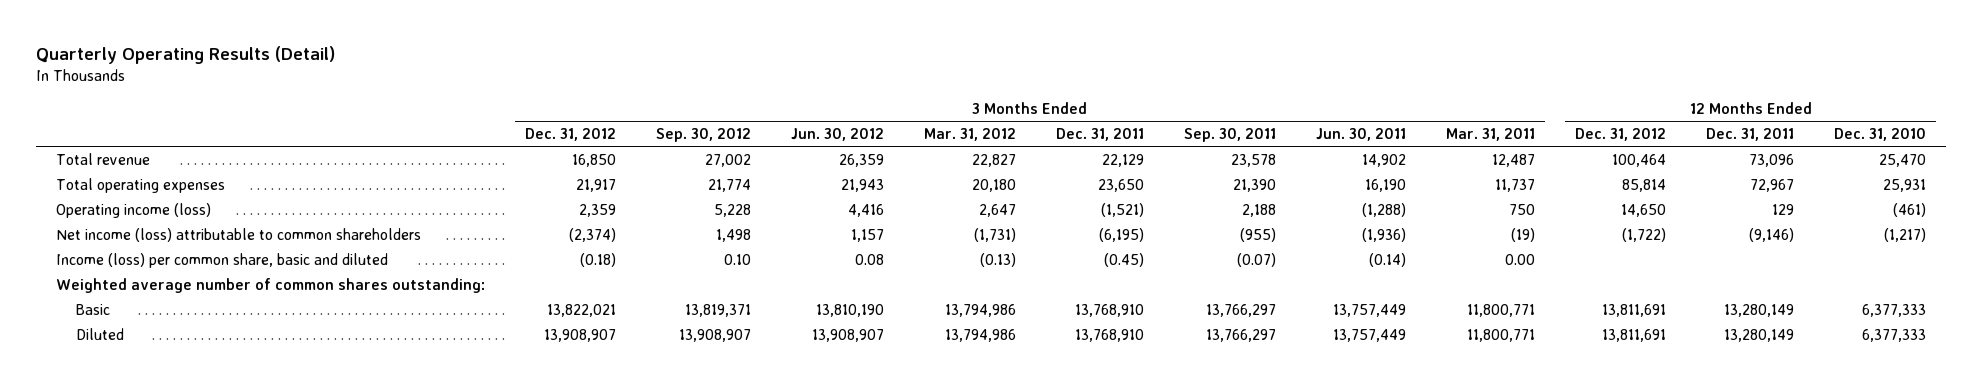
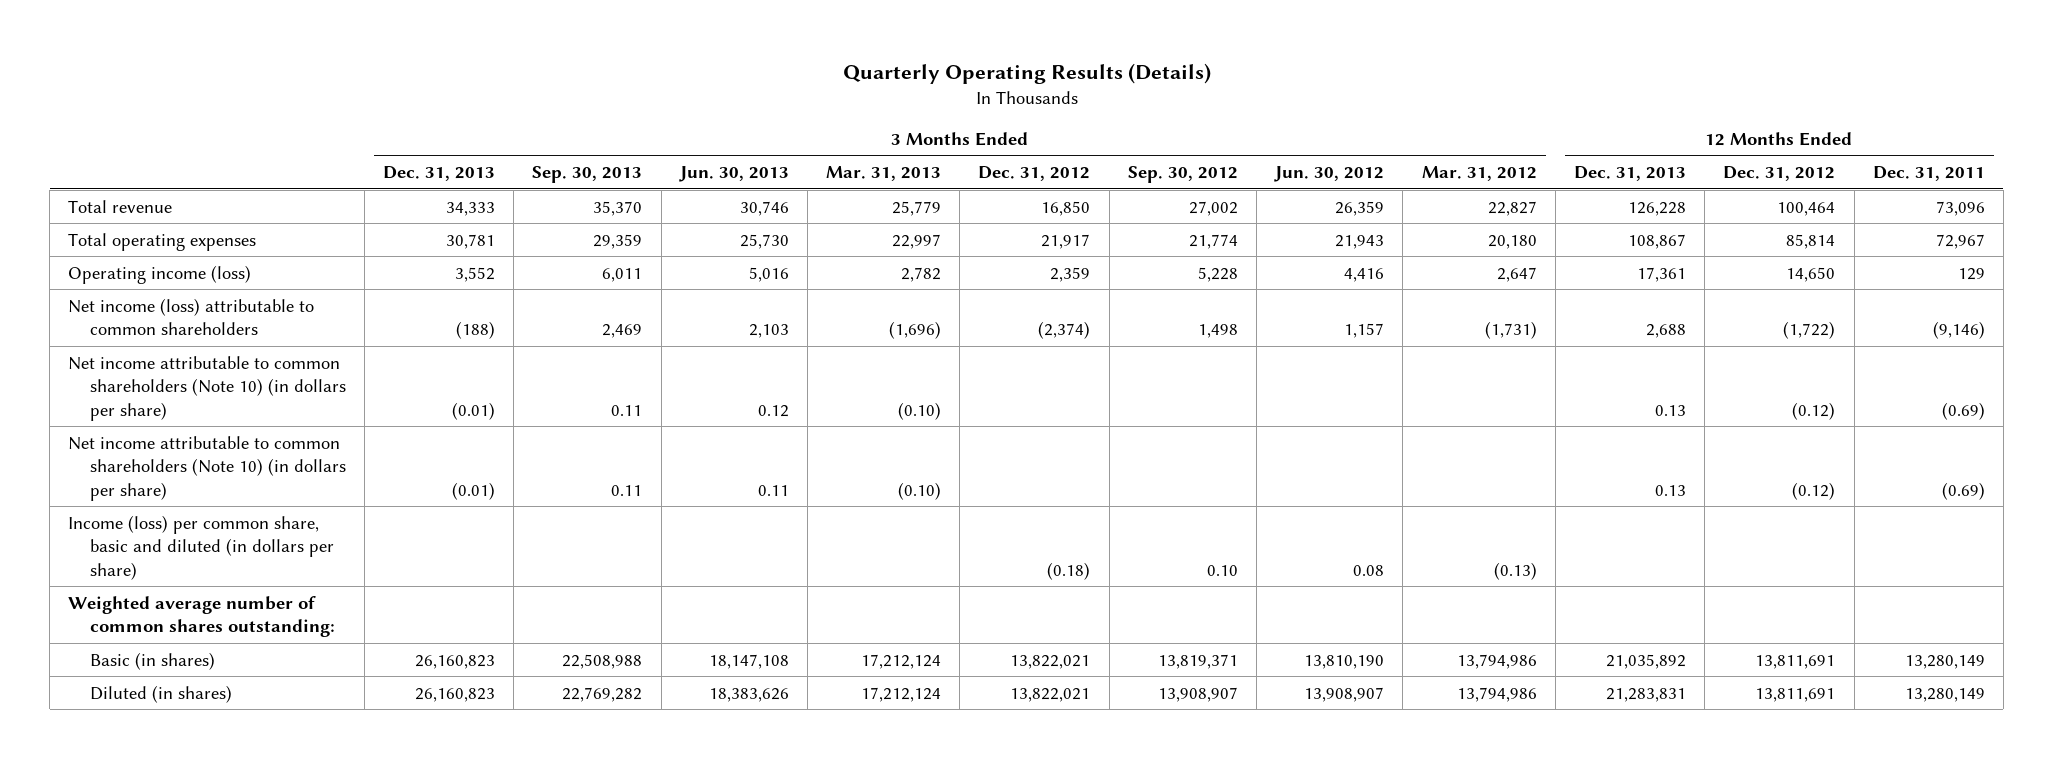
- Quarterly Operating Results (Detail)
+ Quarterly Operating Results (Details)
- | 3 Months Ended Dec. 31, 2012 | 3 Months Ended Sep. 30, 2012 | 3 Months Ended Jun. 30, 2012 | 3 Months Ended Mar. 31, 2012 | 3 Months Ended Dec. 31, 2011 | 3 Months Ended Sep. 30, 2011 | 3 Months Ended Jun. 30, 2011 | 3 Months Ended Mar. 31, 2011 | 12 Months Ended Dec. 31, 2012 | 12 Months Ended Dec. 31, 2011 | 12 Months Ended Dec. 31, 2010
+ | 3 Months Ended Dec. 31, 2013 | 3 Months Ended Sep. 30, 2013 | 3 Months Ended Jun. 30, 2013 | 3 Months Ended Mar. 31, 2013 | 3 Months Ended Dec. 31, 2012 | 3 Months Ended Sep. 30, 2012 | 3 Months Ended Jun. 30, 2012 | 3 Months Ended Mar. 31, 2012 | 12 Months Ended Dec. 31, 2013 | 12 Months Ended Dec. 31, 2012 | 12 Months Ended Dec. 31, 2011
- Income (loss) per common share, basic and diluted | (0.18) | 0.10 | 0.08 | (0.13) | (0.45) | (0.07) | (0.14) | 0.00 | | |
+ Net income attributable to common shareholders (Note 10) (in dollars per share) | (0.01) | 0.11 | 0.12 | (0.10) | | | | | 0.13 | (0.12) | (0.69)
+ Net income attributable to common shareholders (Note 10) (in dollars per share) | (0.01) | 0.11 | 0.11 | (0.10) | | | | | 0.13 | (0.12) | (0.69)
+ Income (loss) per common share, basic and diluted (in dollars per share) | | | | | (0.18) | 0.10 | 0.08 | (0.13) | | |
- Basic | 13,822,021 | 13,819,371 | 13,810,190 | 13,794,986 | 13,768,910 | 13,766,297 | 13,757,449 | 11,800,771 | 13,811,691 | 13,280,149 | 6,377,333
- Diluted | 13,908,907 | 13,908,907 | 13,908,907 | 13,794,986 | 13,768,910 | 13,766,297 | 13,757,449 | 11,800,771 | 13,811,691 | 13,280,149 | 6,377,333
+ Basic (in shares) | 26,160,823 | 22,508,988 | 18,147,108 | 17,212,124 | 13,822,021 | 13,819,371 | 13,810,190 | 13,794,986 | 21,035,892 | 13,811,691 | 13,280,149
+ Diluted (in shares) | 26,160,823 | 22,769,282 | 18,383,626 | 17,212,124 | 13,822,021 | 13,908,907 | 13,908,907 | 13,794,986 | 21,283,831 | 13,811,691 | 13,280,149

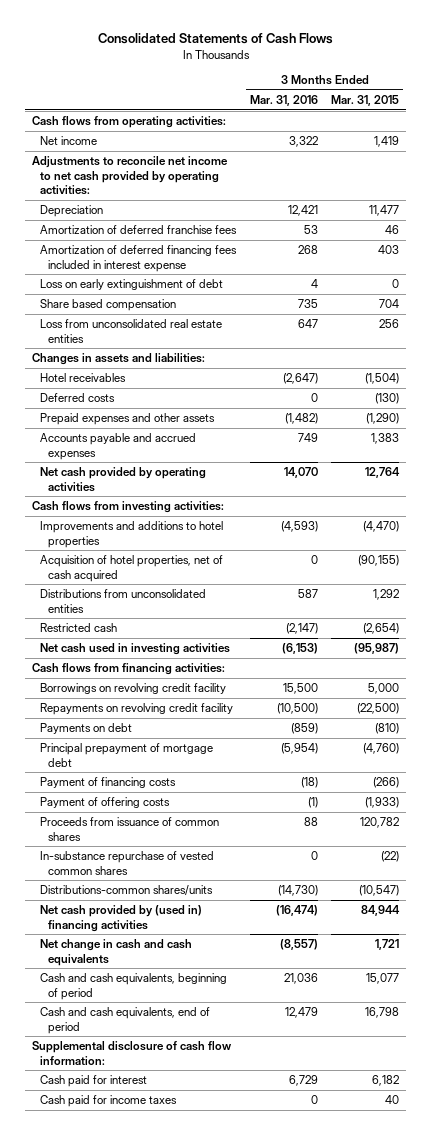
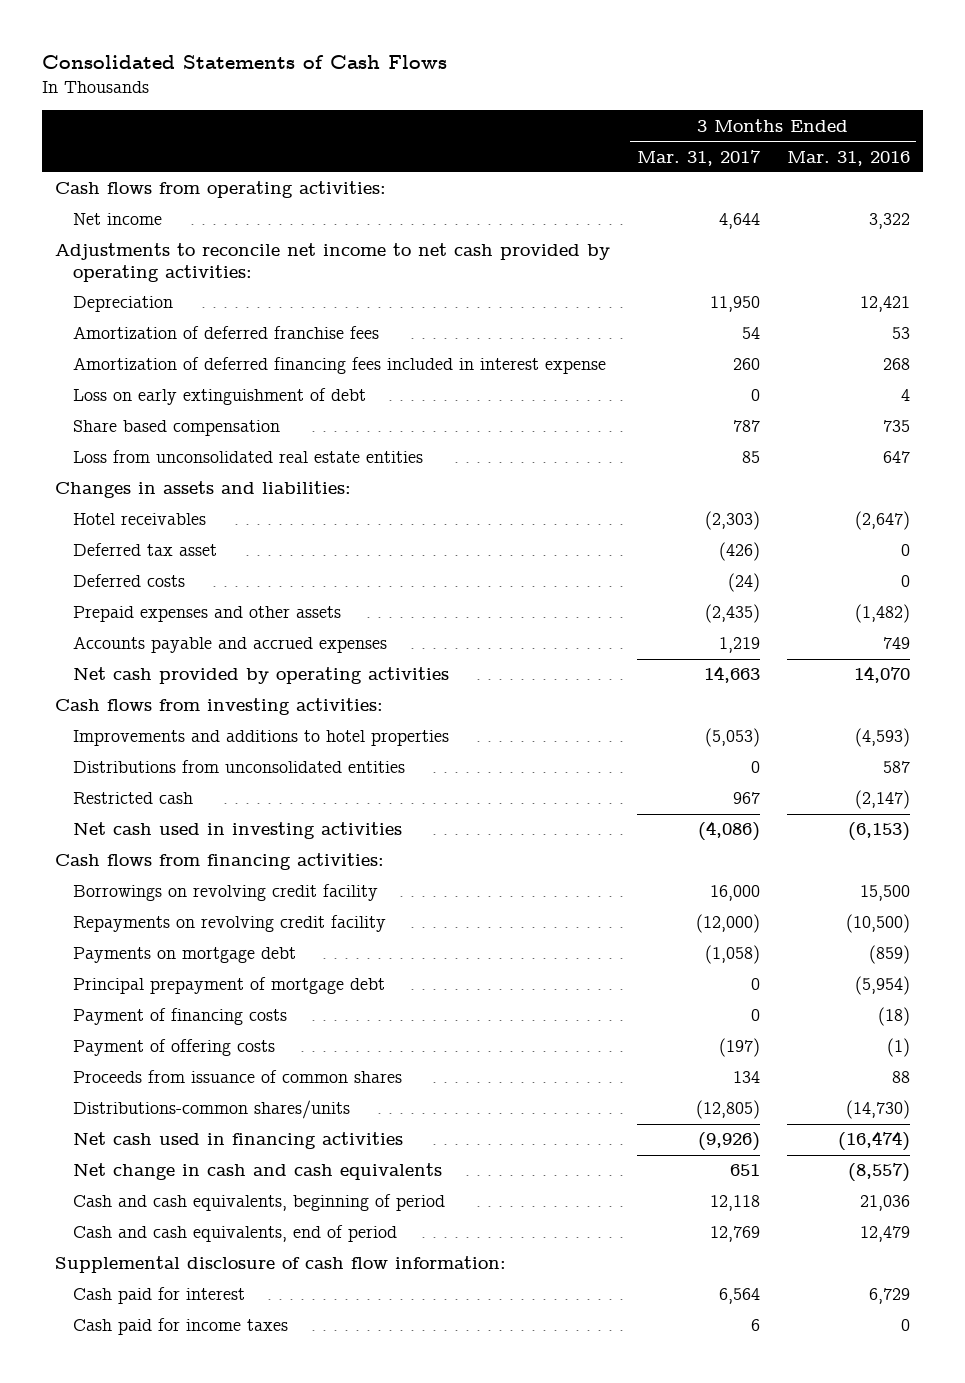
- | 3 Months Ended Mar. 31, 2016 | 3 Months Ended Mar. 31, 2015
+ | 3 Months Ended Mar. 31, 2017 | 3 Months Ended Mar. 31, 2016
+ Deferred tax asset | (426) | 0
- Acquisition of hotel properties, net of cash acquired | 0 | (90,155)
- Payments on debt | (859) | (810)
+ Payments on mortgage debt | (1,058) | (859)
- In-substance repurchase of vested common shares | 0 | (22)
- Net cash provided by (used in) financing activities | (16,474) | 84,944
+ Net cash used in financing activities | (9,926) | (16,474)

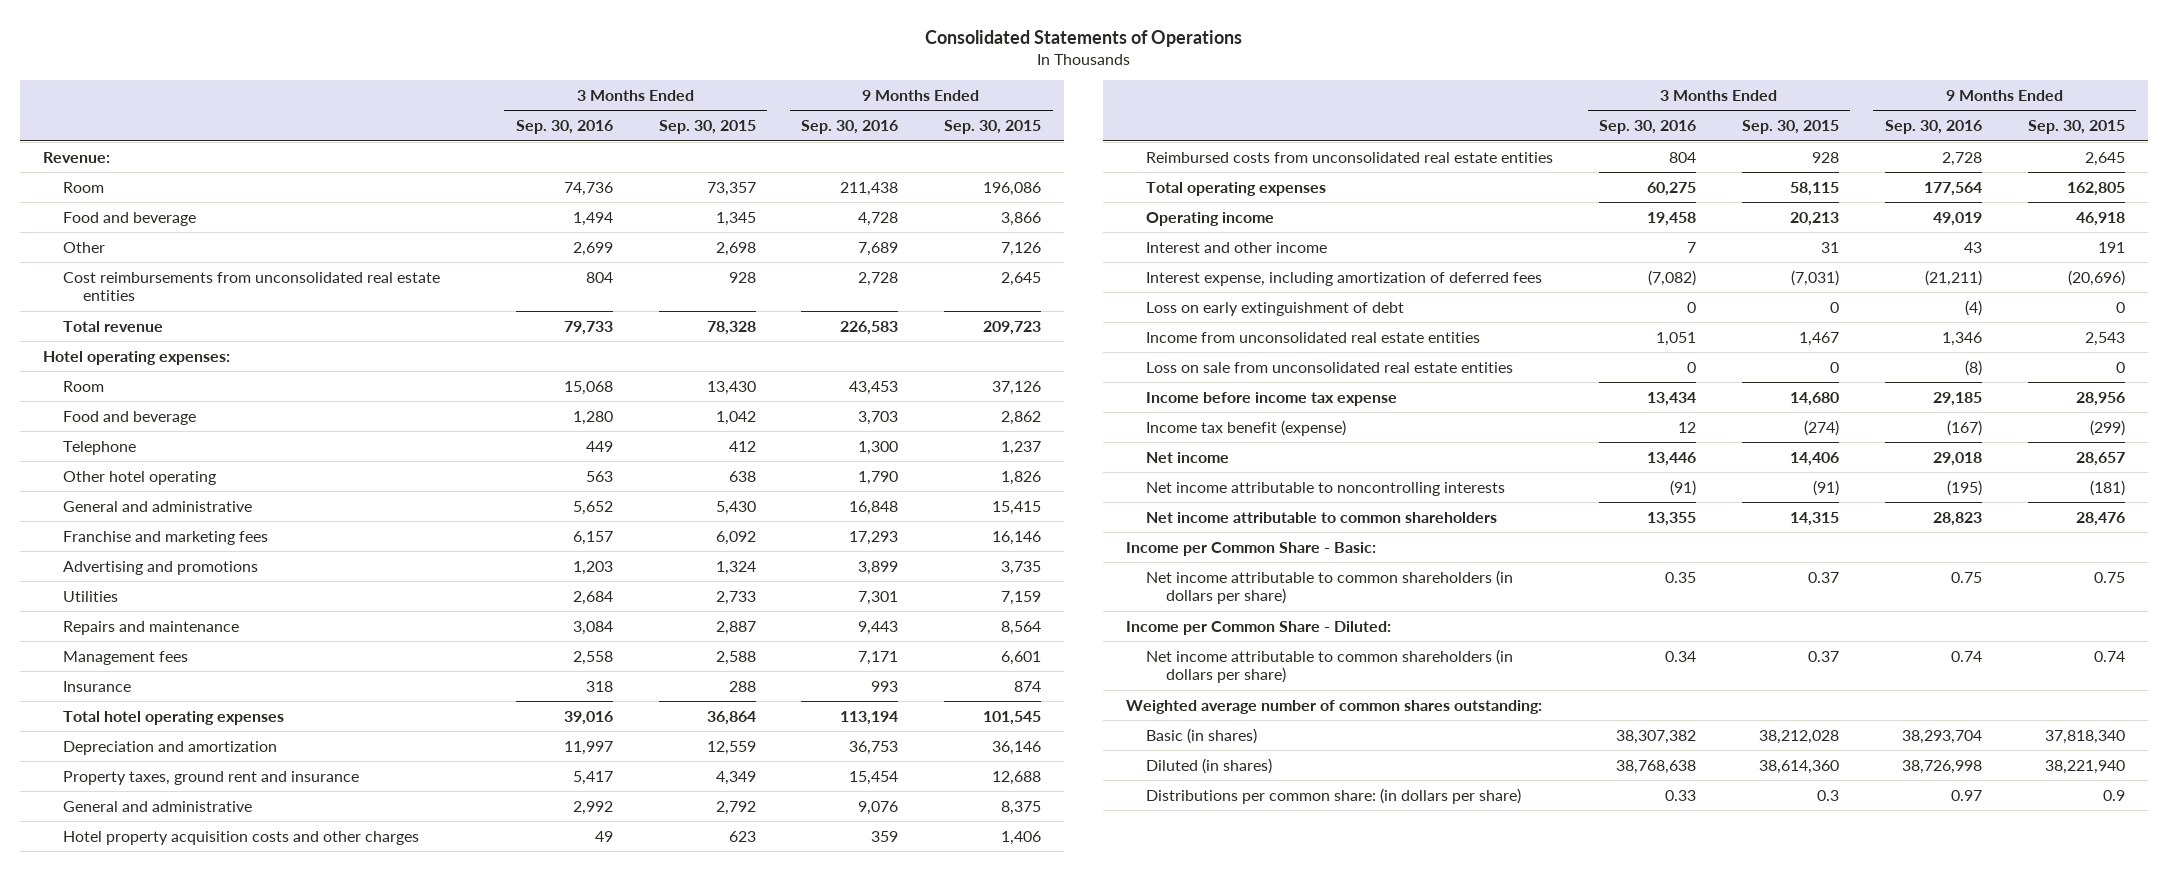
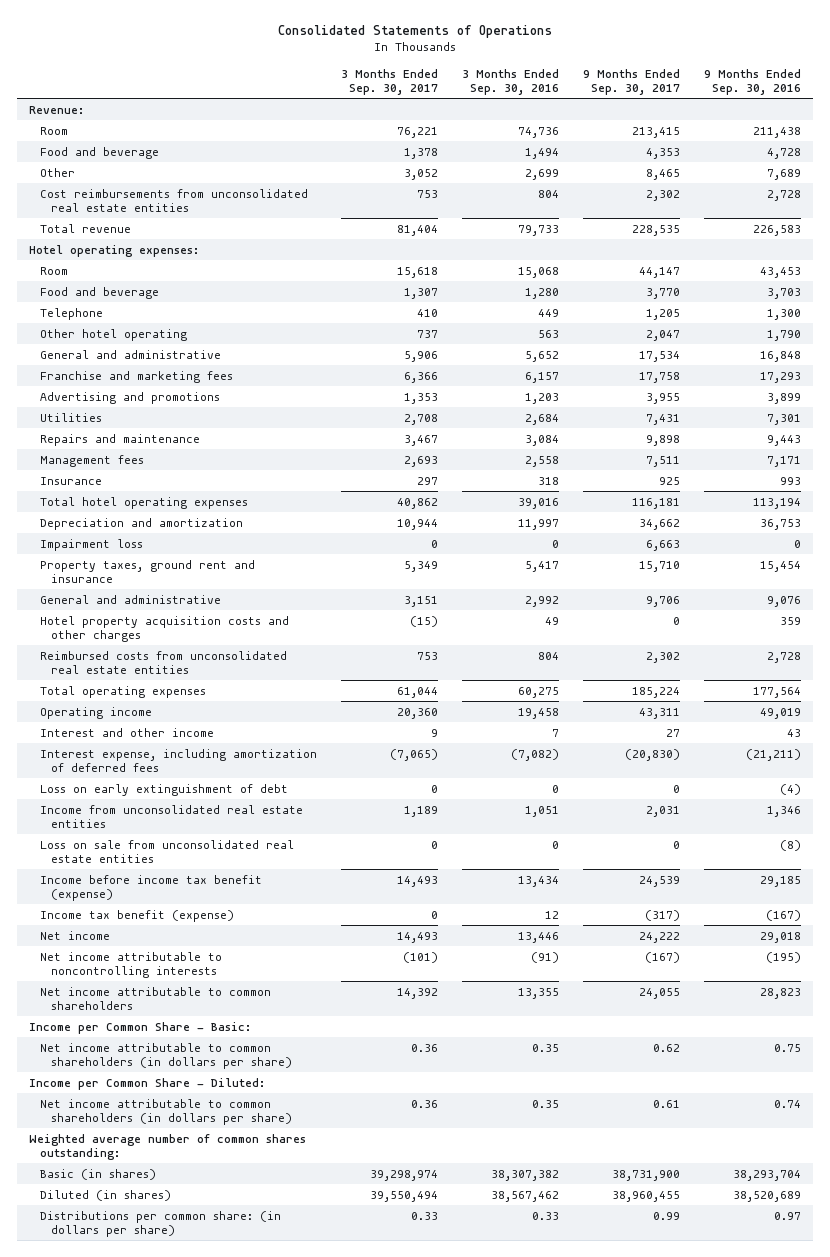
- | 3 Months Ended Sep. 30, 2016 | 3 Months Ended Sep. 30, 2015 | 9 Months Ended Sep. 30, 2016 | 9 Months Ended Sep. 30, 2015
+ | 3 Months Ended Sep. 30, 2017 | 3 Months Ended Sep. 30, 2016 | 9 Months Ended Sep. 30, 2017 | 9 Months Ended Sep. 30, 2016
+ Impairment loss | 0 | 0 | 6,663 | 0
- Income before income tax expense | 13,434 | 14,680 | 29,185 | 28,956
+ Income before income tax benefit (expense) | 14,493 | 13,434 | 24,539 | 29,185
- Net income attributable to common shareholders (in dollars per share) | 0.34 | 0.37 | 0.74 | 0.74
+ Net income attributable to common shareholders (in dollars per share) | 0.36 | 0.35 | 0.61 | 0.74
- Diluted (in shares) | 38,768,638 | 38,614,360 | 38,726,998 | 38,221,940
+ Diluted (in shares) | 39,550,494 | 38,567,462 | 38,960,455 | 38,520,689

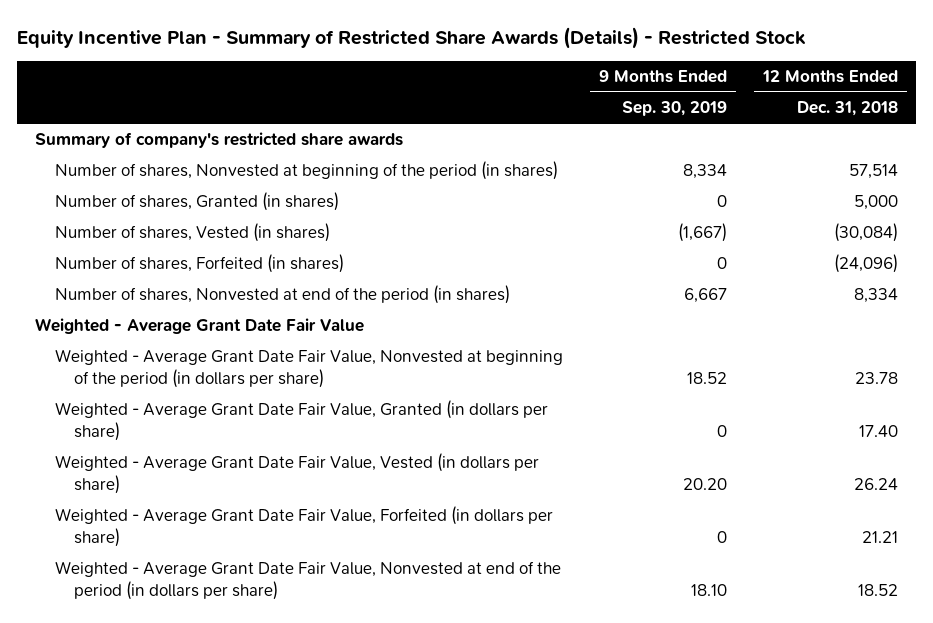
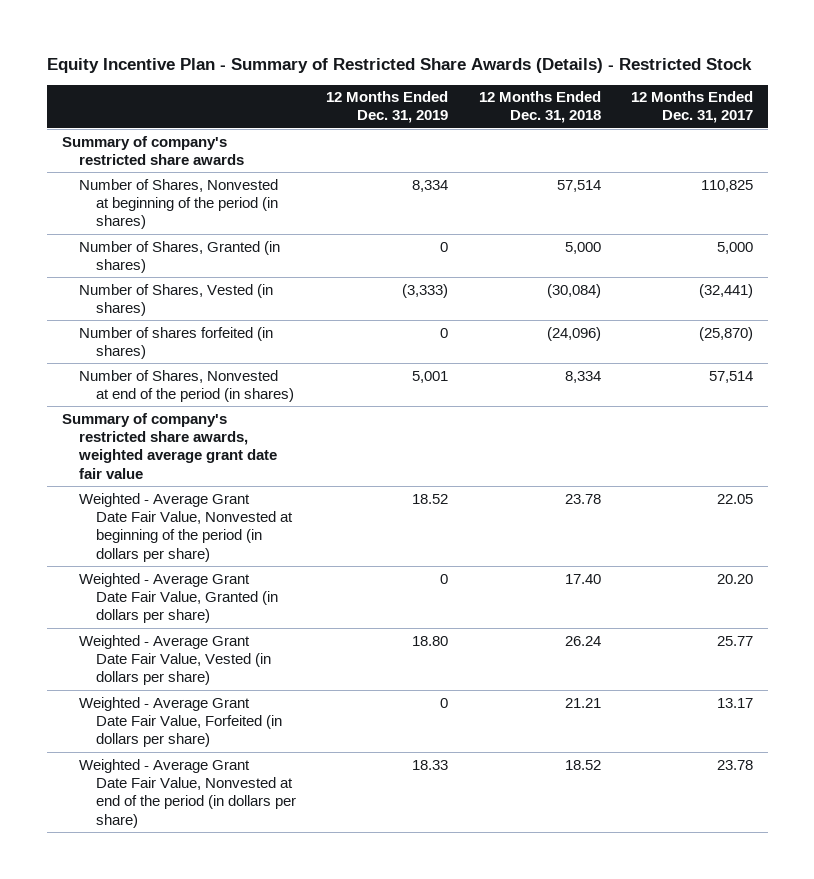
- | 9 Months Ended Sep. 30, 2019 | 12 Months Ended Dec. 31, 2018
+ | 12 Months Ended Dec. 31, 2019 | 12 Months Ended Dec. 31, 2018 | 12 Months Ended Dec. 31, 2017
- Number of shares, Nonvested at beginning of the period (in shares) | 8,334 | 57,514
- Number of shares, Granted (in shares) | 0 | 5,000
- Number of shares, Vested (in shares) | (1,667) | (30,084)
- Number of shares, Forfeited (in shares) | 0 | (24,096)
- Number of shares, Nonvested at end of the period (in shares) | 6,667 | 8,334
- Weighted - Average Grant Date Fair Value
+ Number of Shares, Nonvested at beginning of the period (in shares) | 8,334 | 57,514 | 110,825
+ Number of Shares, Granted (in shares) | 0 | 5,000 | 5,000
+ Number of Shares, Vested (in shares) | (3,333) | (30,084) | (32,441)
+ Number of shares forfeited (in shares) | 0 | (24,096) | (25,870)
+ Number of Shares, Nonvested at end of the period (in shares) | 5,001 | 8,334 | 57,514
+ Summary of company's restricted share awards, weighted average grant date fair value

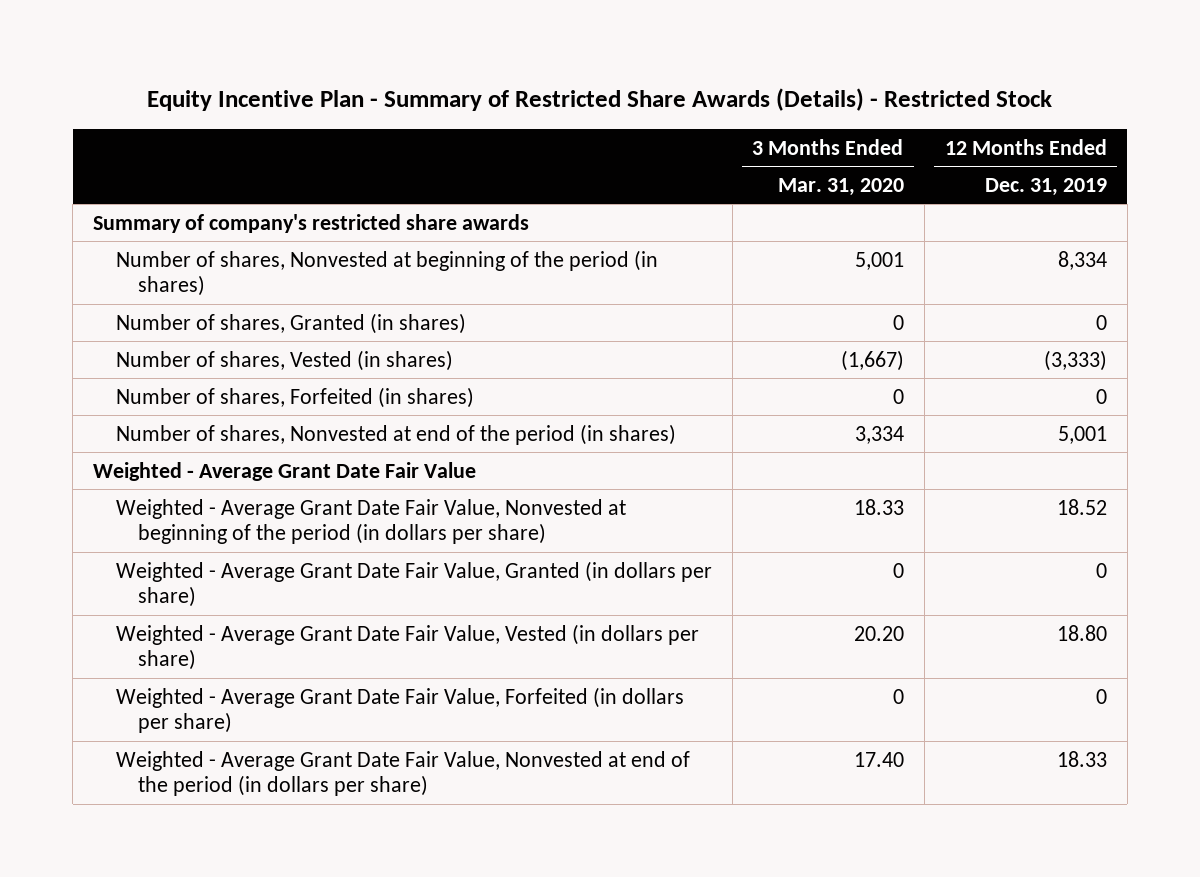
- | 12 Months Ended Dec. 31, 2019 | 12 Months Ended Dec. 31, 2018 | 12 Months Ended Dec. 31, 2017
+ | 3 Months Ended Mar. 31, 2020 | 12 Months Ended Dec. 31, 2019
- Number of Shares, Nonvested at beginning of the period (in shares) | 8,334 | 57,514 | 110,825
- Number of Shares, Granted (in shares) | 0 | 5,000 | 5,000
- Number of Shares, Vested (in shares) | (3,333) | (30,084) | (32,441)
- Number of shares forfeited (in shares) | 0 | (24,096) | (25,870)
- Number of Shares, Nonvested at end of the period (in shares) | 5,001 | 8,334 | 57,514
- Summary of company's restricted share awards, weighted average grant date fair value
+ Number of shares, Nonvested at beginning of the period (in shares) | 5,001 | 8,334
+ Number of shares, Granted (in shares) | 0 | 0
+ Number of shares, Vested (in shares) | (1,667) | (3,333)
+ Number of shares, Forfeited (in shares) | 0 | 0
+ Number of shares, Nonvested at end of the period (in shares) | 3,334 | 5,001
+ Weighted - Average Grant Date Fair Value

